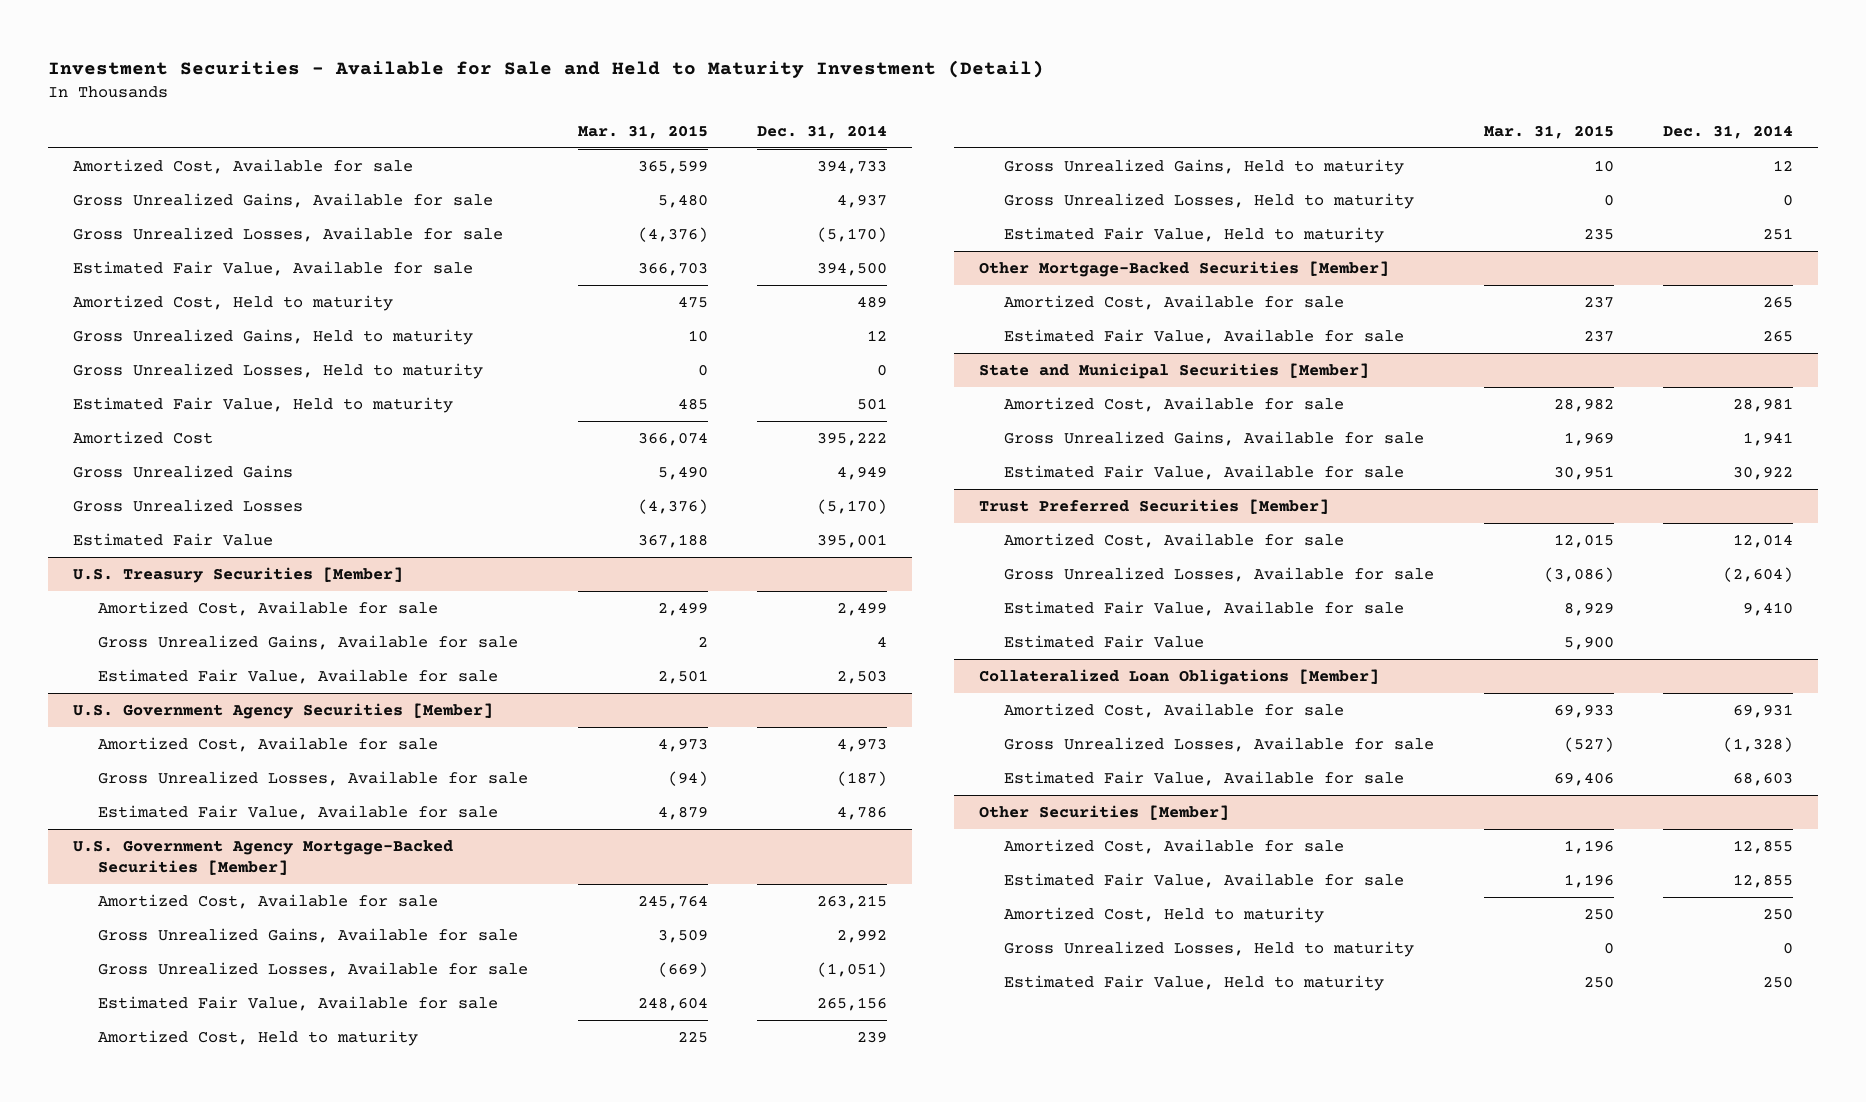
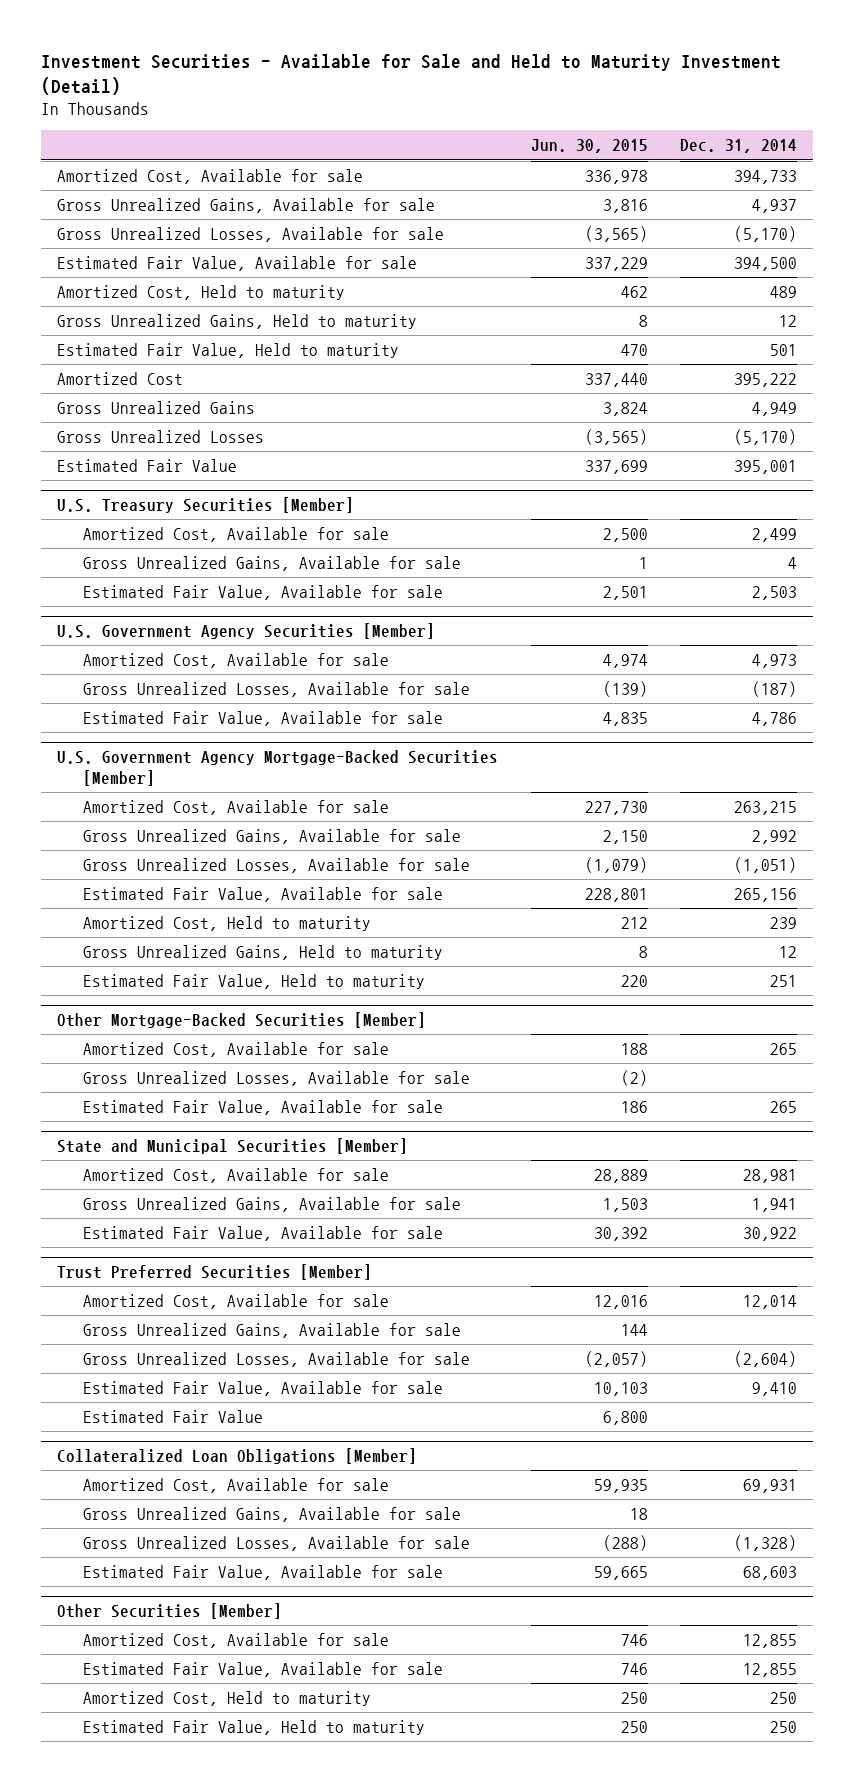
- | Mar. 31, 2015 | Dec. 31, 2014
+ | Jun. 30, 2015 | Dec. 31, 2014
- Gross Unrealized Losses, Held to maturity | 0 | 0
@ U.S. Government Agency Mortgage-Backed Securities [Member]
- Gross Unrealized Losses, Held to maturity | 0 | 0
@ Other Mortgage-Backed Securities [Member]
+ Gross Unrealized Losses, Available for sale | (2) |
@ Trust Preferred Securities [Member]
+ Gross Unrealized Gains, Available for sale | 144 |
@ Collateralized Loan Obligations [Member]
+ Gross Unrealized Gains, Available for sale | 18 |
@ Other Securities [Member]
- Gross Unrealized Losses, Held to maturity | 0 | 0

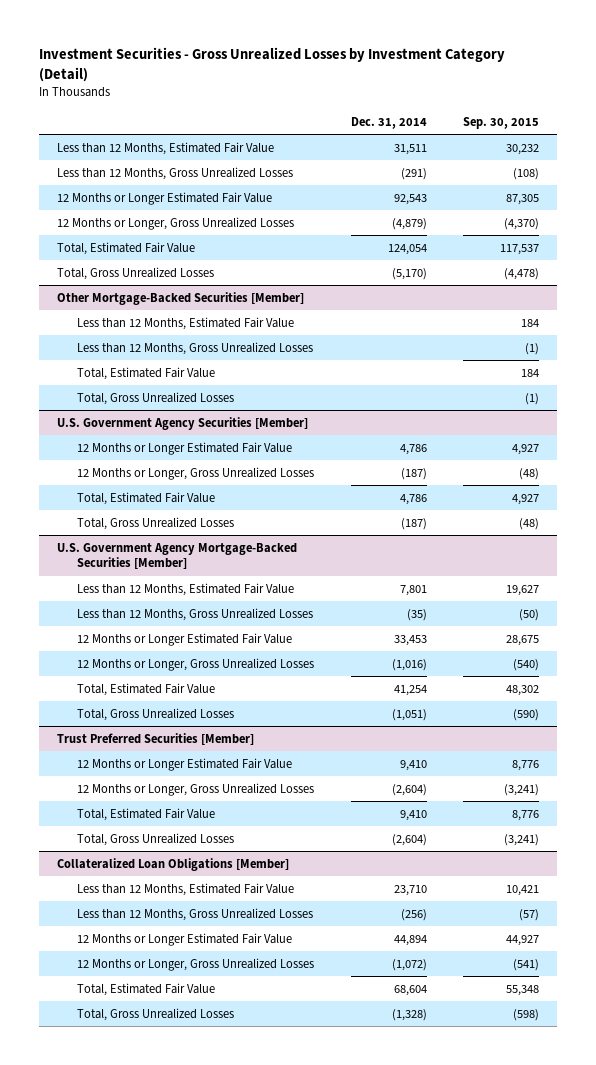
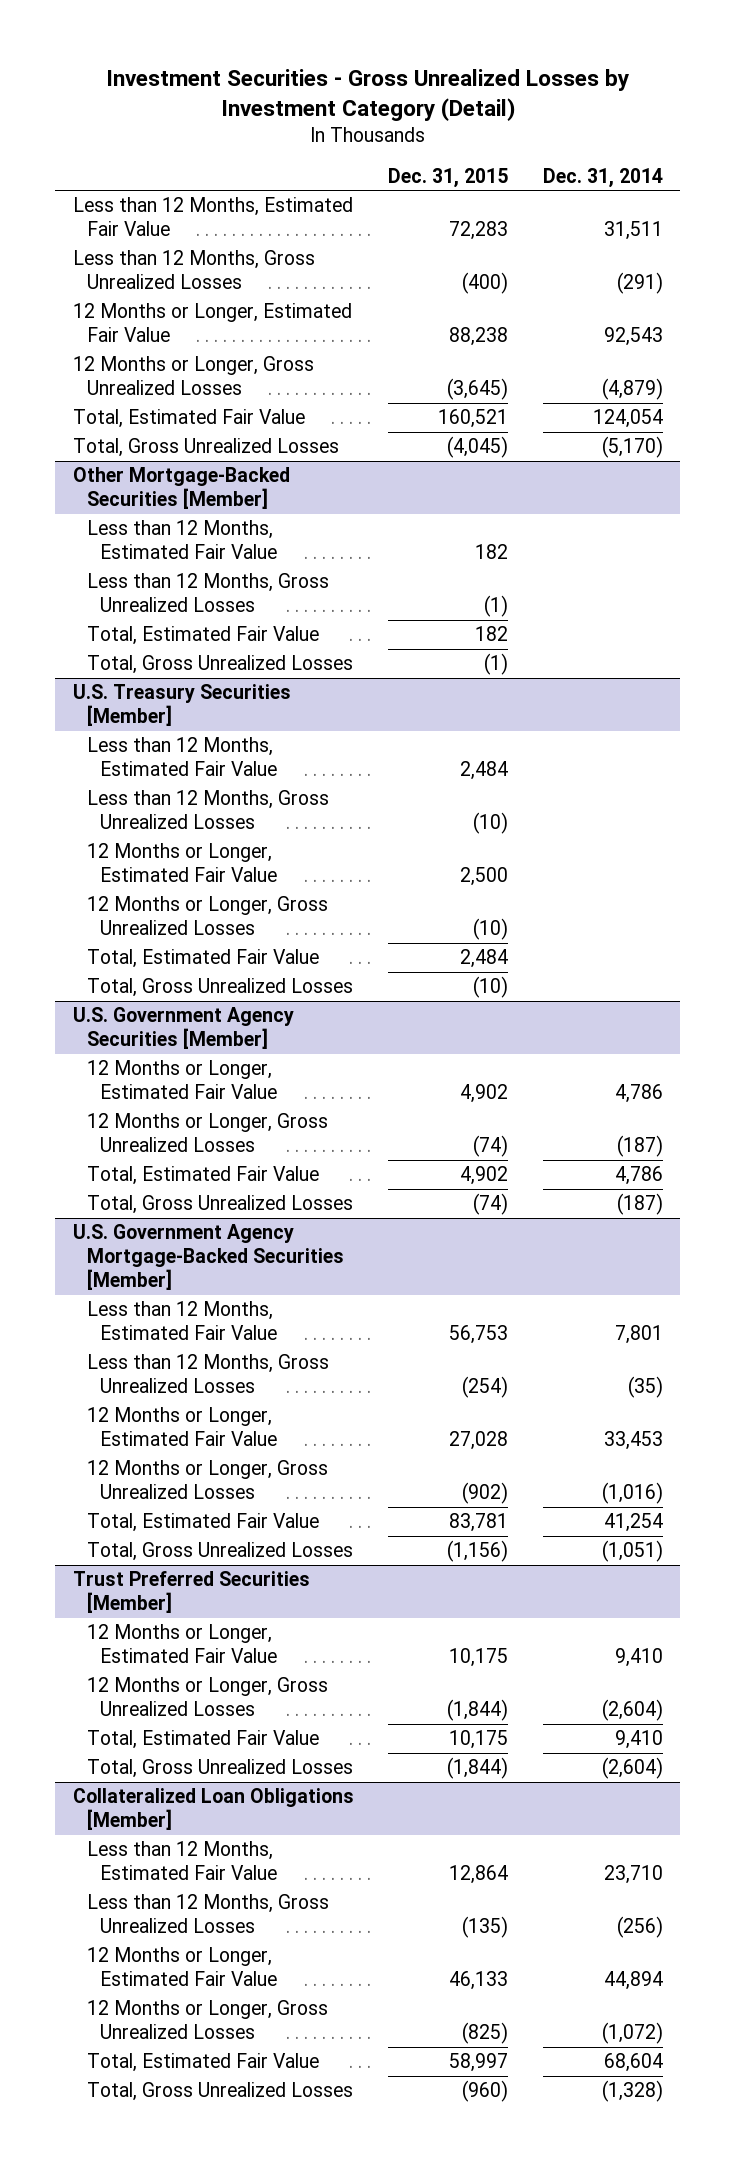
- | Dec. 31, 2014 | Sep. 30, 2015
+ | Dec. 31, 2015 | Dec. 31, 2014
- 12 Months or Longer Estimated Fair Value | 92,543 | 87,305
+ 12 Months or Longer, Estimated Fair Value | 88,238 | 92,543
+ U.S. Treasury Securities [Member]
+ Less than 12 Months, Estimated Fair Value | 2,484 |
+ Less than 12 Months, Gross Unrealized Losses | (10) |
+ 12 Months or Longer, Estimated Fair Value | 2,500 |
+ 12 Months or Longer, Gross Unrealized Losses | (10) |
+ Total, Estimated Fair Value | 2,484 |
+ Total, Gross Unrealized Losses | (10) |
@ U.S. Government Agency Securities [Member]
- 12 Months or Longer Estimated Fair Value | 4,786 | 4,927
+ 12 Months or Longer, Estimated Fair Value | 4,902 | 4,786
@ U.S. Government Agency Mortgage-Backed Securities [Member]
- 12 Months or Longer Estimated Fair Value | 33,453 | 28,675
+ 12 Months or Longer, Estimated Fair Value | 27,028 | 33,453
@ Trust Preferred Securities [Member]
- 12 Months or Longer Estimated Fair Value | 9,410 | 8,776
+ 12 Months or Longer, Estimated Fair Value | 10,175 | 9,410
@ Collateralized Loan Obligations [Member]
- 12 Months or Longer Estimated Fair Value | 44,894 | 44,927
+ 12 Months or Longer, Estimated Fair Value | 46,133 | 44,894

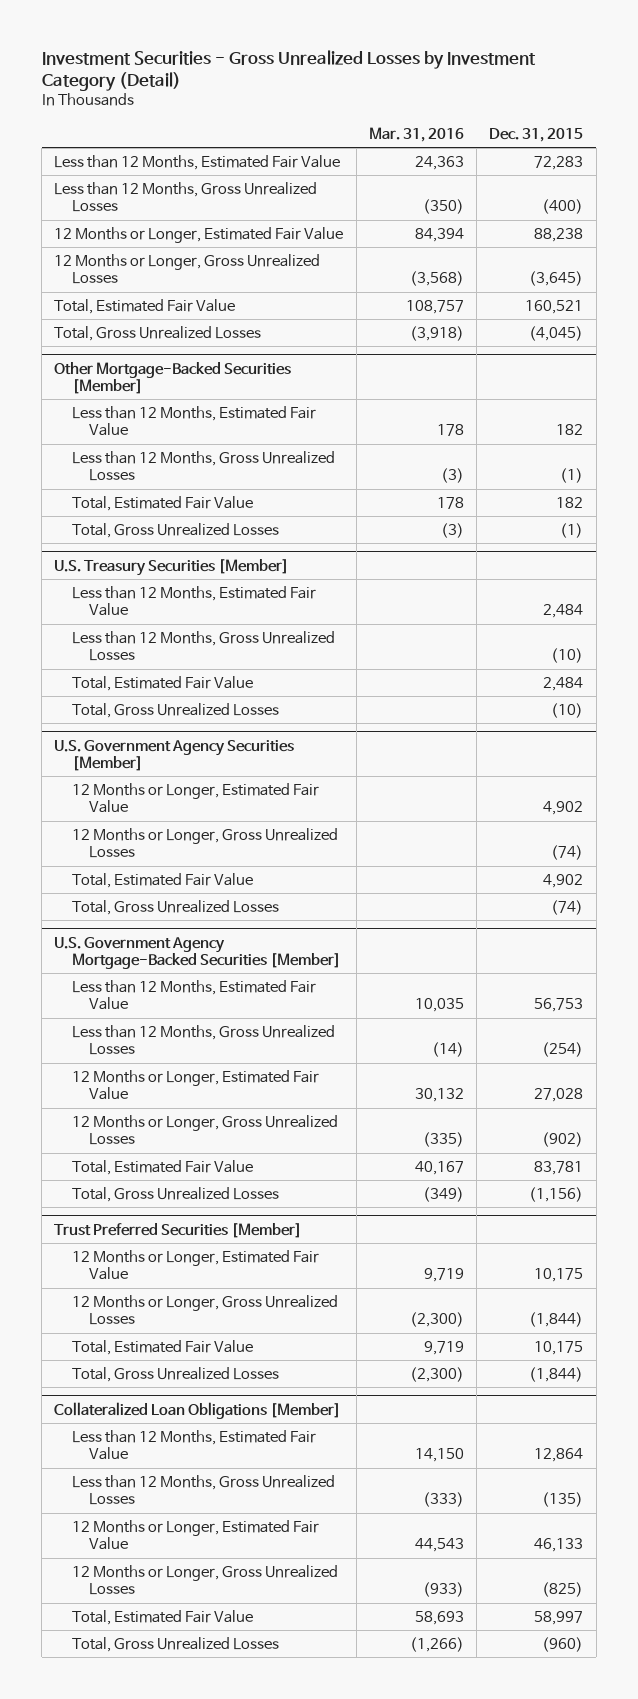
- | Dec. 31, 2015 | Dec. 31, 2014
+ | Mar. 31, 2016 | Dec. 31, 2015
@ U.S. Treasury Securities [Member]
- 12 Months or Longer, Estimated Fair Value | 2,500 |
- 12 Months or Longer, Gross Unrealized Losses | (10) |

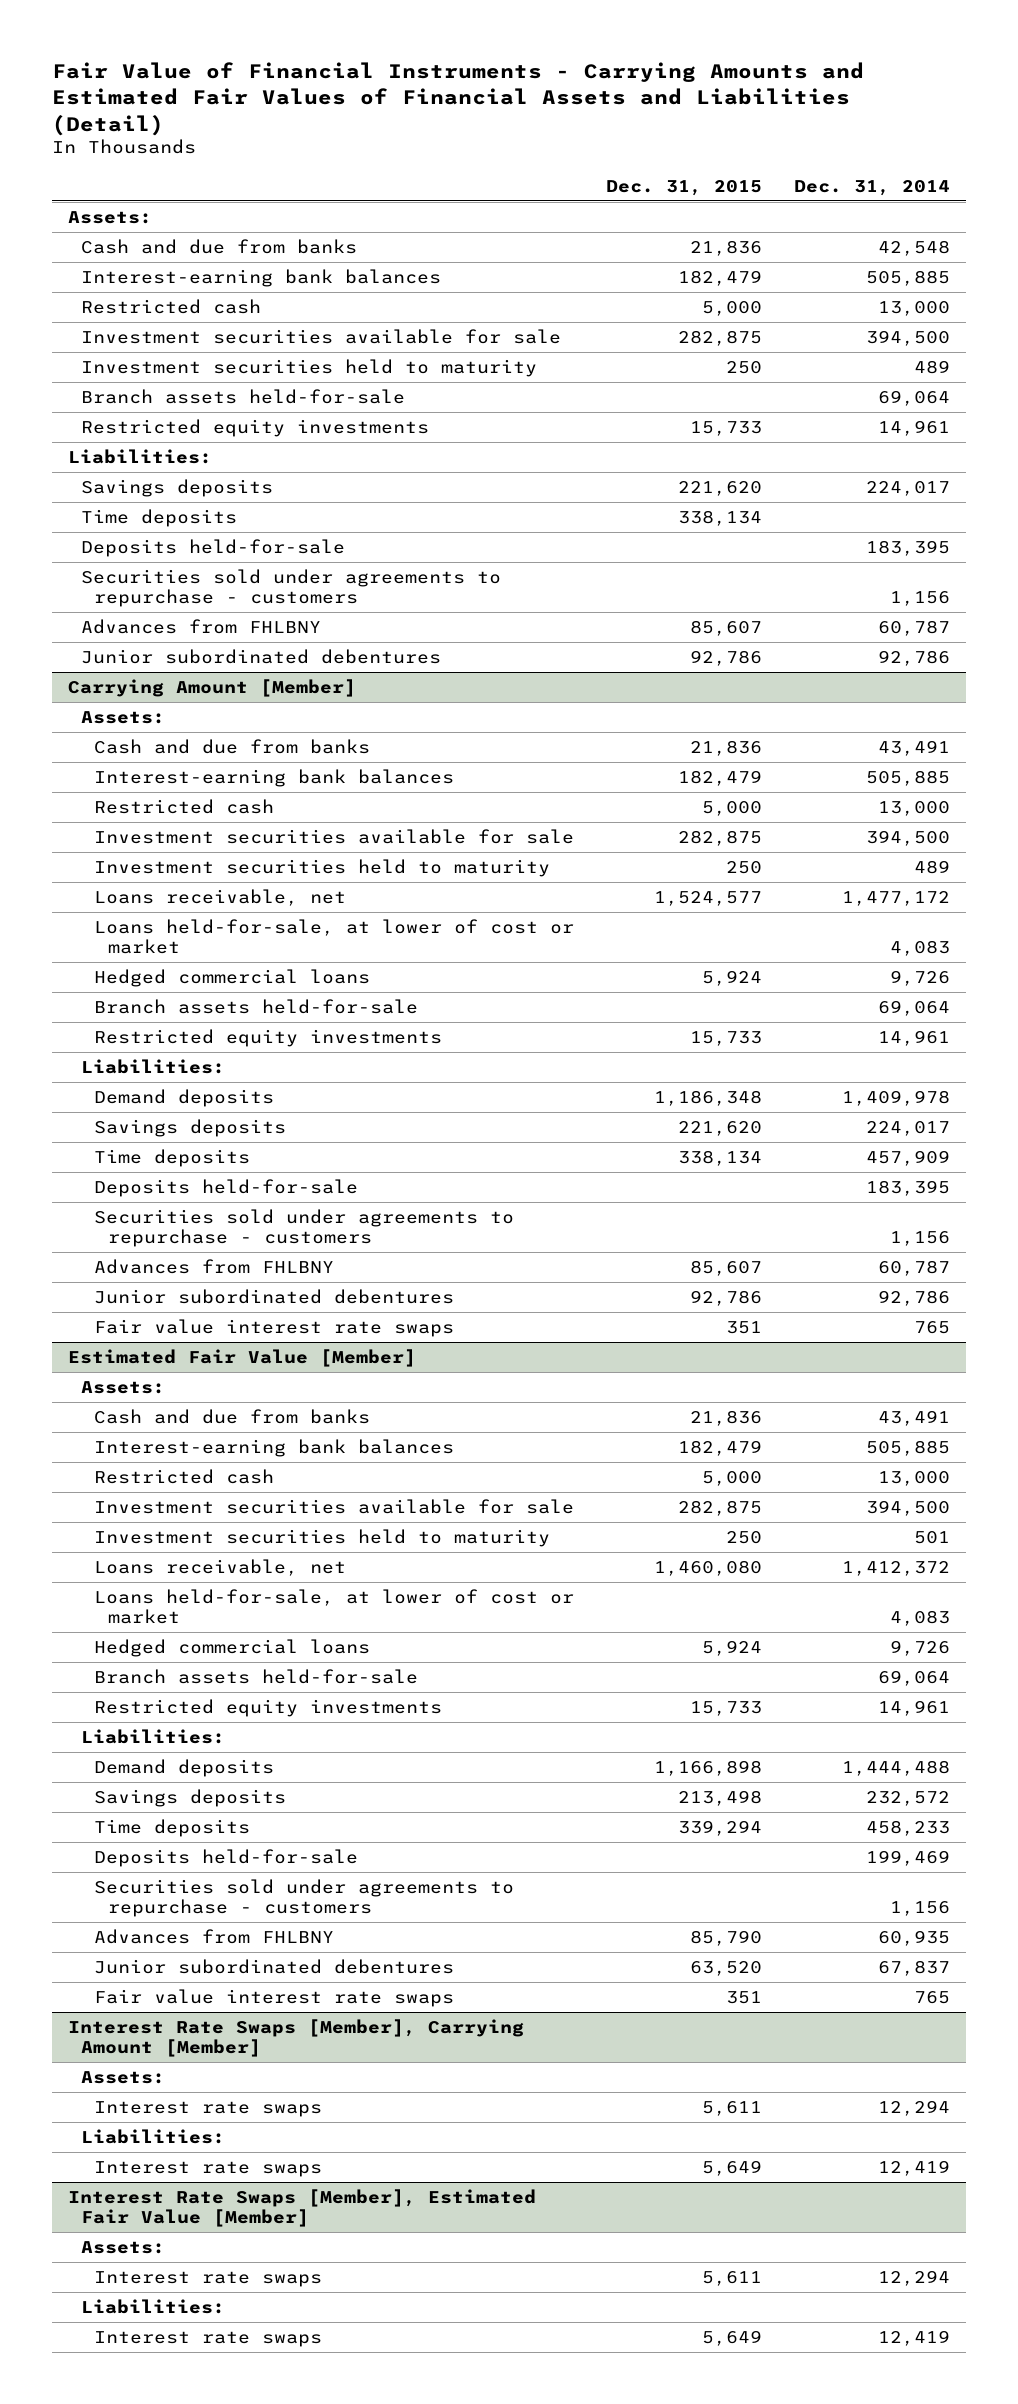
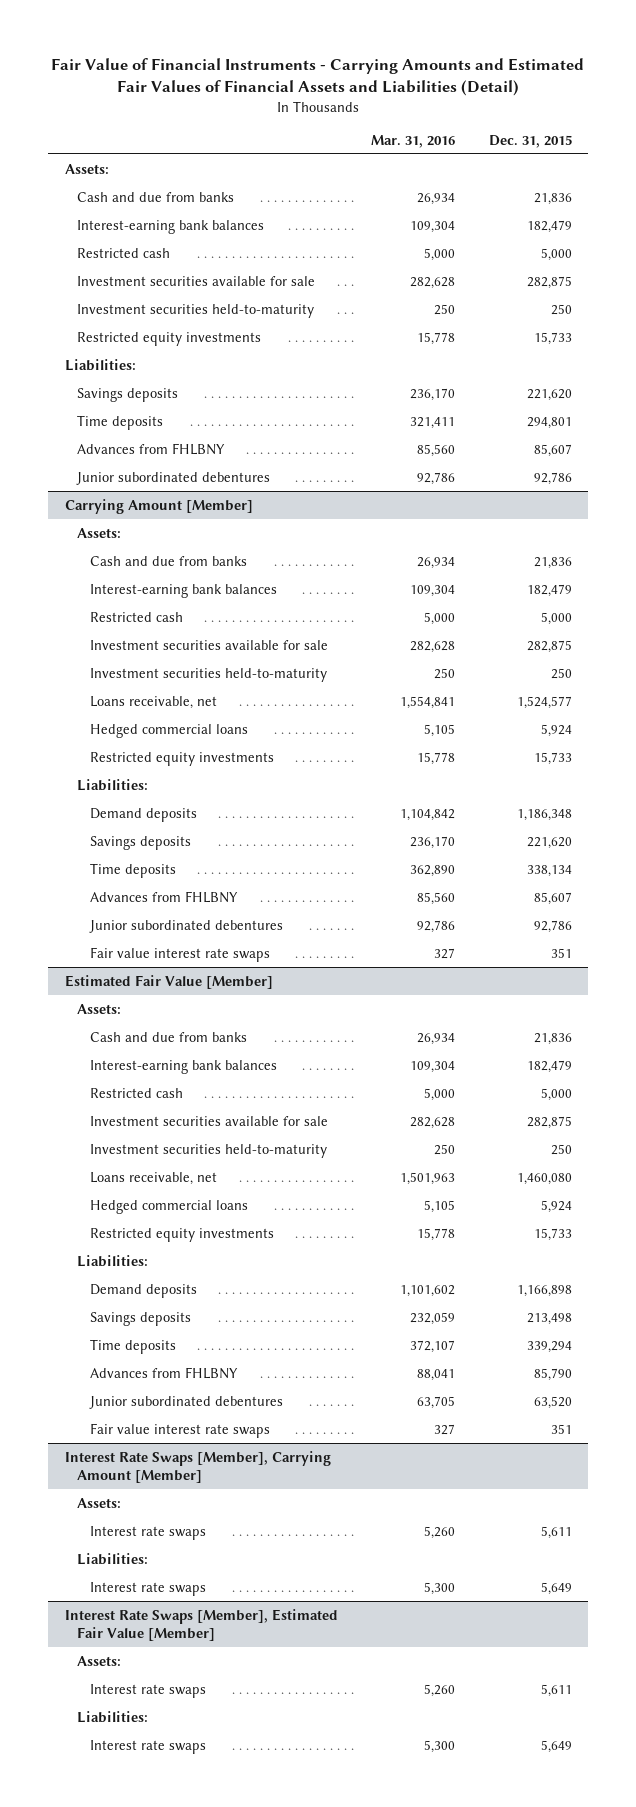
- | Dec. 31, 2015 | Dec. 31, 2014
+ | Mar. 31, 2016 | Dec. 31, 2015
- Investment securities held to maturity | 250 | 489
- Branch assets held-for-sale | | 69,064
+ Investment securities held-to-maturity | 250 | 250
- Time deposits | 338,134 |
- Deposits held-for-sale | | 183,395
- Securities sold under agreements to repurchase - customers | | 1,156
+ Time deposits | 321,411 | 294,801
@ Carrying Amount [Member]
- Investment securities held to maturity | 250 | 489
+ Investment securities held-to-maturity | 250 | 250
- Loans held-for-sale, at lower of cost or market | | 4,083
- Branch assets held-for-sale | | 69,064
- Deposits held-for-sale | | 183,395
- Securities sold under agreements to repurchase - customers | | 1,156
@ Estimated Fair Value [Member]
- Investment securities held to maturity | 250 | 501
+ Investment securities held-to-maturity | 250 | 250
- Loans held-for-sale, at lower of cost or market | | 4,083
- Branch assets held-for-sale | | 69,064
- Deposits held-for-sale | | 199,469
- Securities sold under agreements to repurchase - customers | | 1,156

